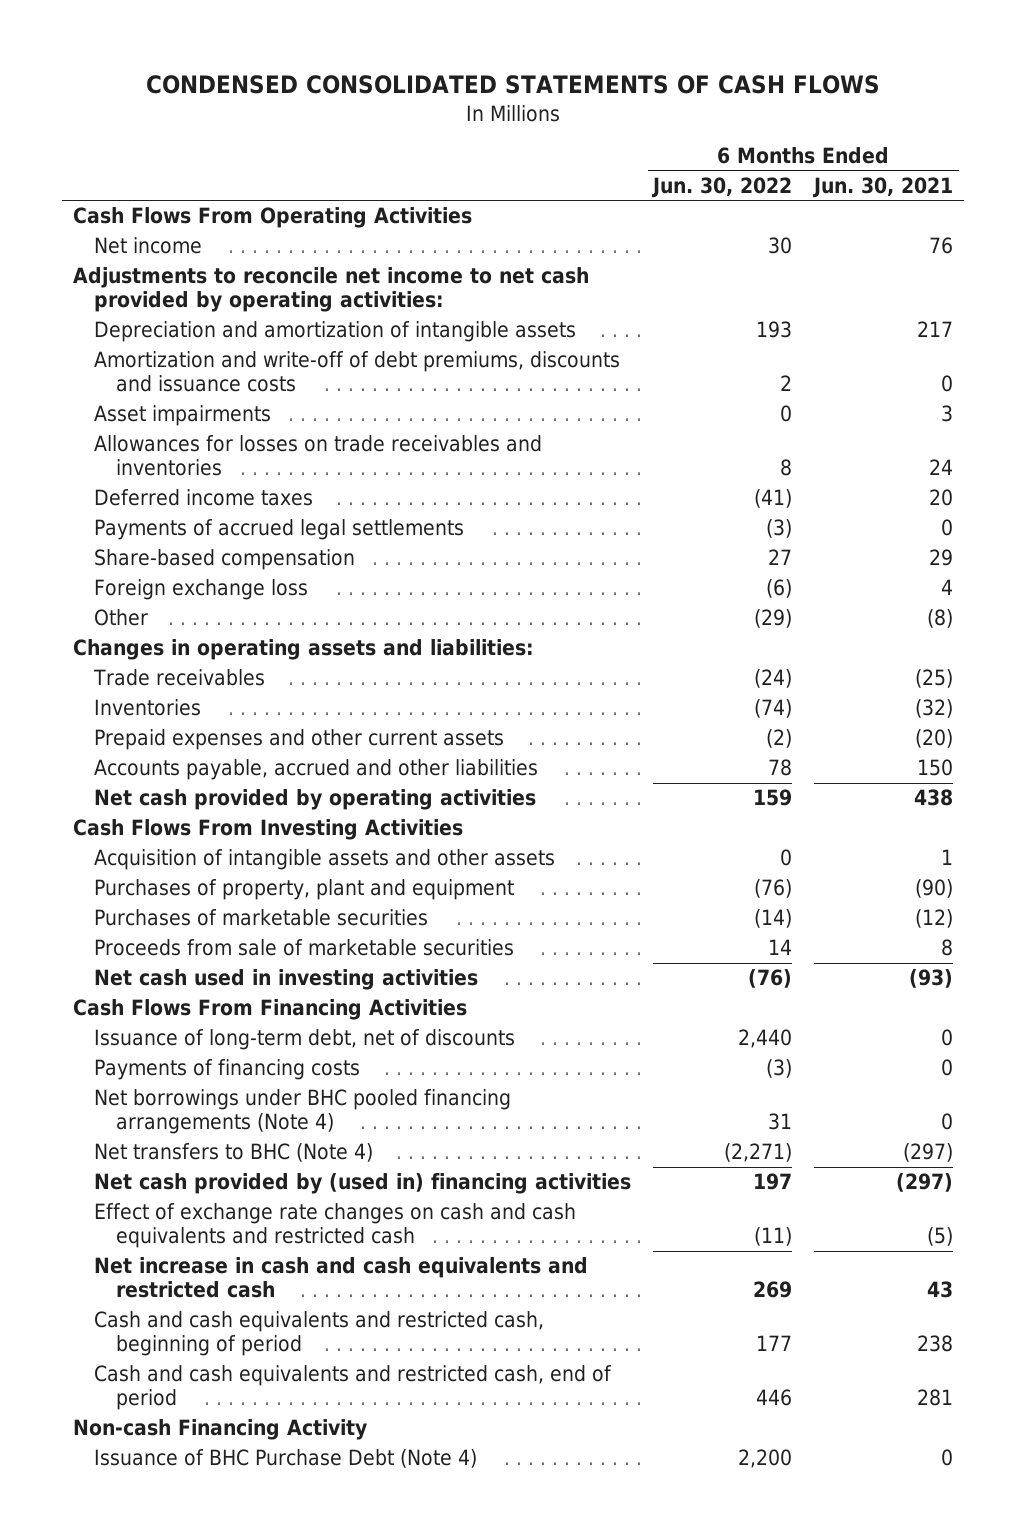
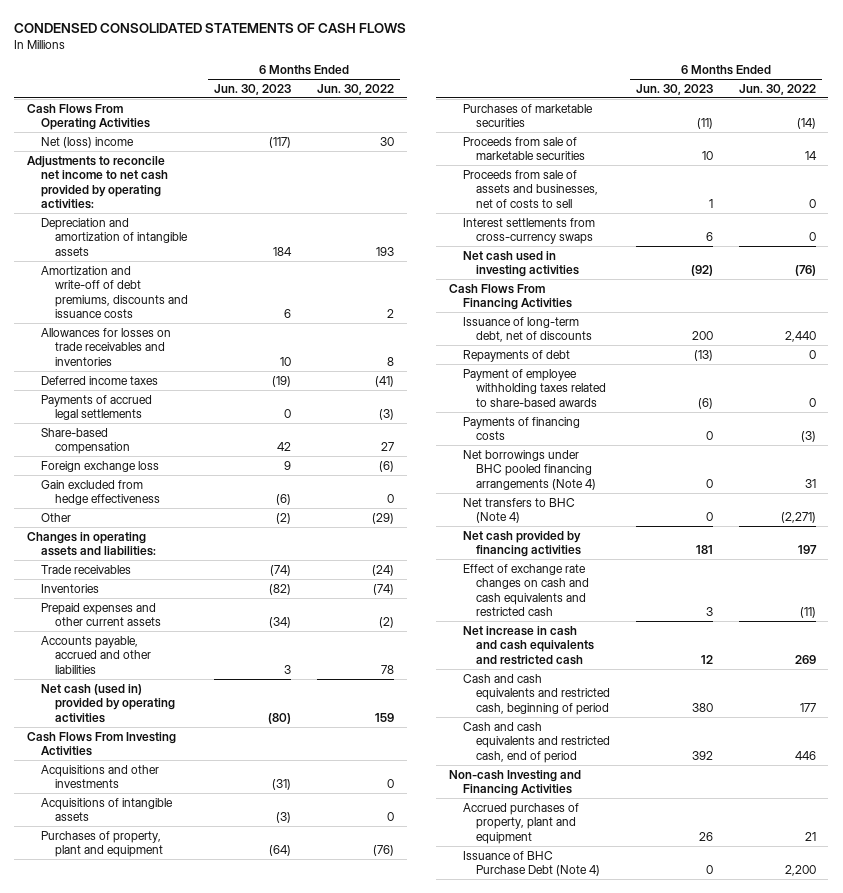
- | 6 Months Ended Jun. 30, 2022 | 6 Months Ended Jun. 30, 2021
+ | 6 Months Ended Jun. 30, 2023 | 6 Months Ended Jun. 30, 2022
- Net income | 30 | 76
+ Net (loss) income | (117) | 30
- Asset impairments | 0 | 3
+ Gain excluded from hedge effectiveness | (6) | 0
- Net cash provided by operating activities | 159 | 438
+ Net cash (used in) provided by operating activities | (80) | 159
- Acquisition of intangible assets and other assets | 0 | 1
+ Acquisitions and other investments | (31) | 0
+ Acquisitions of intangible assets | (3) | 0
+ Proceeds from sale of assets and businesses, net of costs to sell | 1 | 0
+ Interest settlements from cross-currency swaps | 6 | 0
+ Repayments of debt | (13) | 0
+ Payment of employee withholding taxes related to share-based awards | (6) | 0
- Net cash provided by (used in) financing activities | 197 | (297)
+ Net cash provided by financing activities | 181 | 197
- Non-cash Financing Activity
+ Non-cash Investing and Financing Activities
+ Accrued purchases of property, plant and equipment | 26 | 21

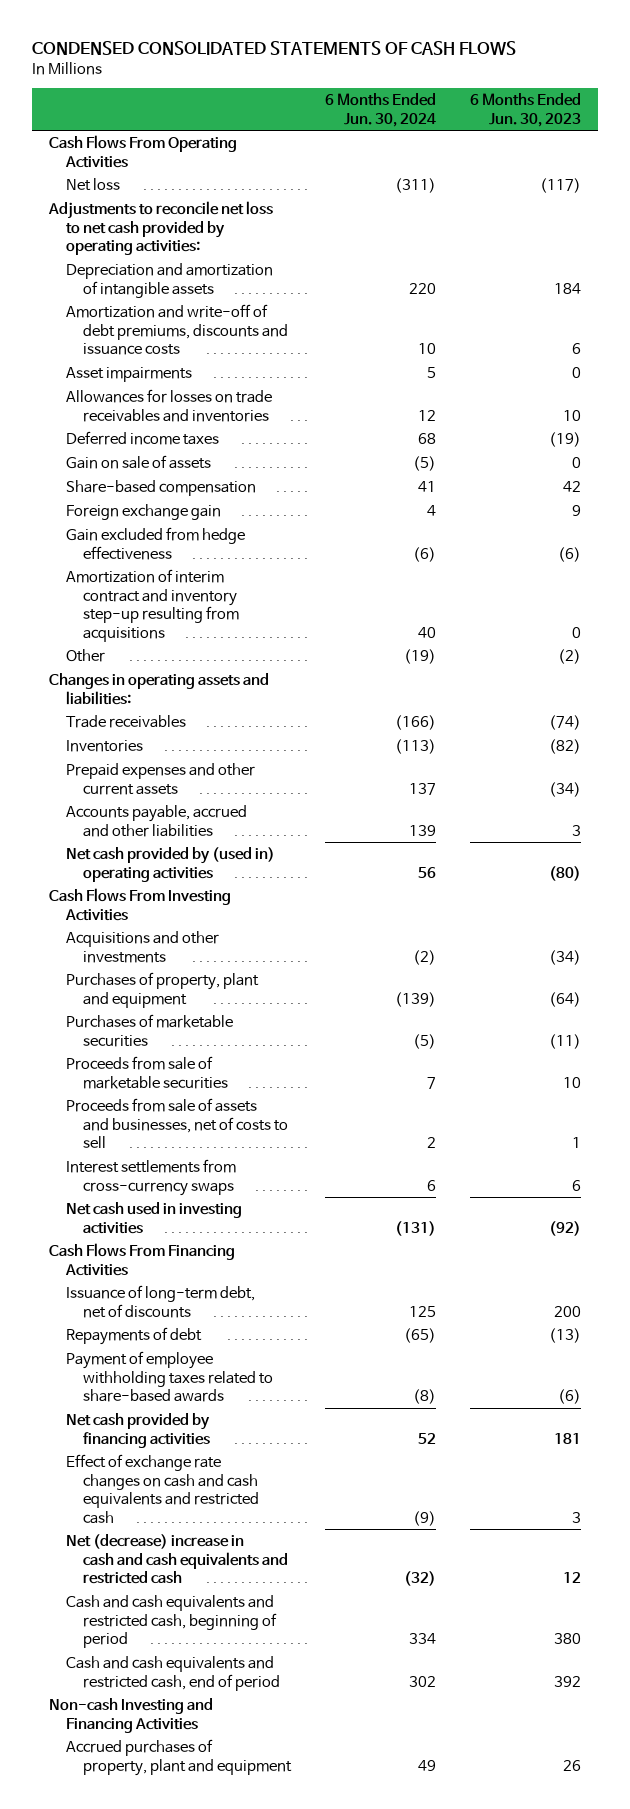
- | 6 Months Ended Jun. 30, 2023 | 6 Months Ended Jun. 30, 2022
+ | 6 Months Ended Jun. 30, 2024 | 6 Months Ended Jun. 30, 2023
- Net (loss) income | (117) | 30
- Adjustments to reconcile net income to net cash provided by operating activities:
+ Net loss | (311) | (117)
+ Adjustments to reconcile net loss to net cash provided by operating activities:
+ Asset impairments | 5 | 0
- Payments of accrued legal settlements | 0 | (3)
+ Gain on sale of assets | (5) | 0
- Foreign exchange loss | 9 | (6)
+ Foreign exchange gain | 4 | 9
+ Amortization of interim contract and inventory step-up resulting from acquisitions | 40 | 0
- Net cash (used in) provided by operating activities | (80) | 159
+ Net cash provided by (used in) operating activities | 56 | (80)
- Acquisitions and other investments | (31) | 0
- Acquisitions of intangible assets | (3) | 0
+ Acquisitions and other investments | (2) | (34)
- Payments of financing costs | 0 | (3)
- Net borrowings under BHC pooled financing arrangements (Note 4) | 0 | 31
- Net transfers to BHC (Note 4) | 0 | (2,271)
- Net increase in cash and cash equivalents and restricted cash | 12 | 269
+ Net (decrease) increase in cash and cash equivalents and restricted cash | (32) | 12
- Issuance of BHC Purchase Debt (Note 4) | 0 | 2,200

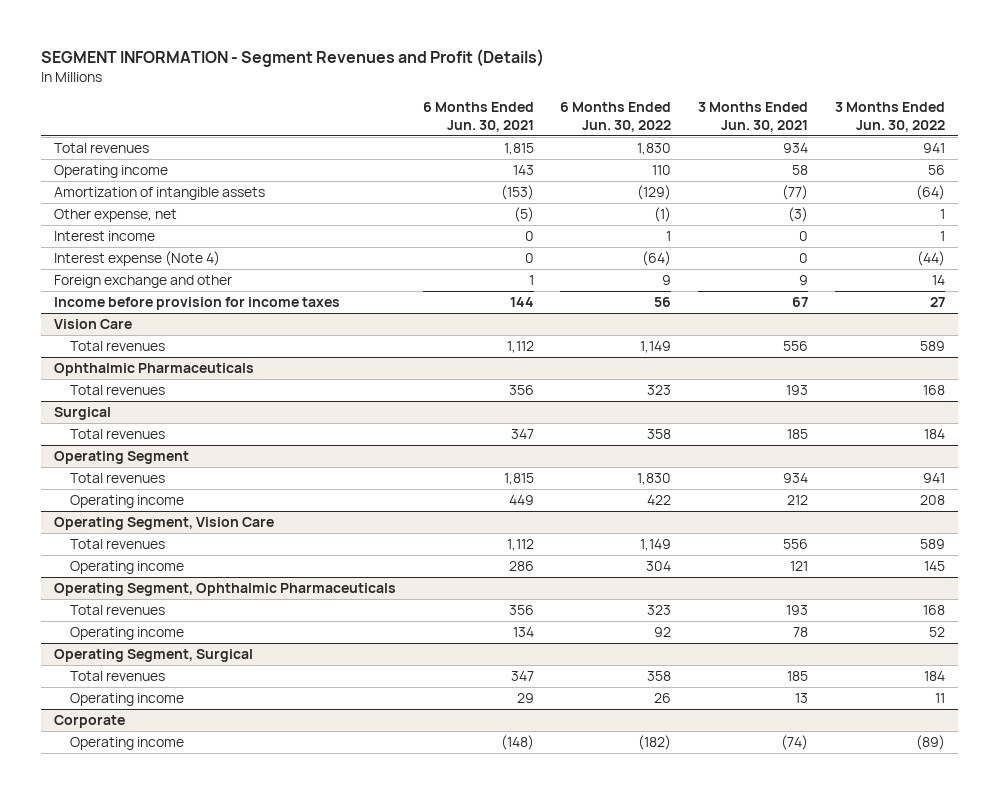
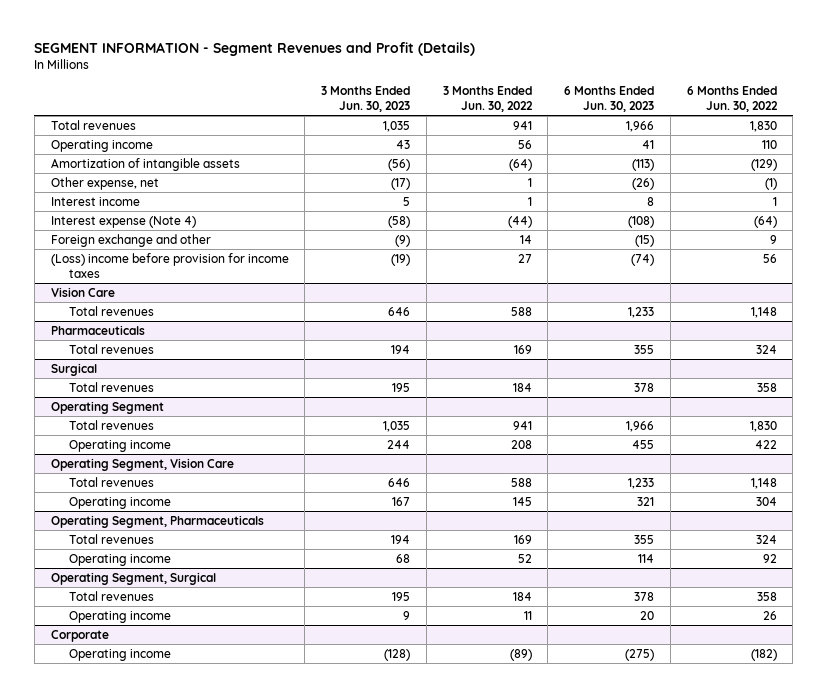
- | 6 Months Ended Jun. 30, 2021 | 6 Months Ended Jun. 30, 2022 | 3 Months Ended Jun. 30, 2021 | 3 Months Ended Jun. 30, 2022
+ | 3 Months Ended Jun. 30, 2023 | 3 Months Ended Jun. 30, 2022 | 6 Months Ended Jun. 30, 2023 | 6 Months Ended Jun. 30, 2022
- Income before provision for income taxes | 144 | 56 | 67 | 27
+ (Loss) income before provision for income taxes | (19) | 27 | (74) | 56
@ Vision Care
- Total revenues | 1,112 | 1,149 | 556 | 589
- Ophthalmic Pharmaceuticals
- Total revenues | 356 | 323 | 193 | 168
@ Vision Care
+ Total revenues | 646 | 588 | 1,233 | 1,148
+ Pharmaceuticals
+ Total revenues | 194 | 169 | 355 | 324
@ Operating Segment, Vision Care
- Total revenues | 1,112 | 1,149 | 556 | 589
+ Total revenues | 646 | 588 | 1,233 | 1,148
- Operating Segment, Ophthalmic Pharmaceuticals
- Total revenues | 356 | 323 | 193 | 168
+ Operating Segment, Pharmaceuticals
+ Total revenues | 194 | 169 | 355 | 324

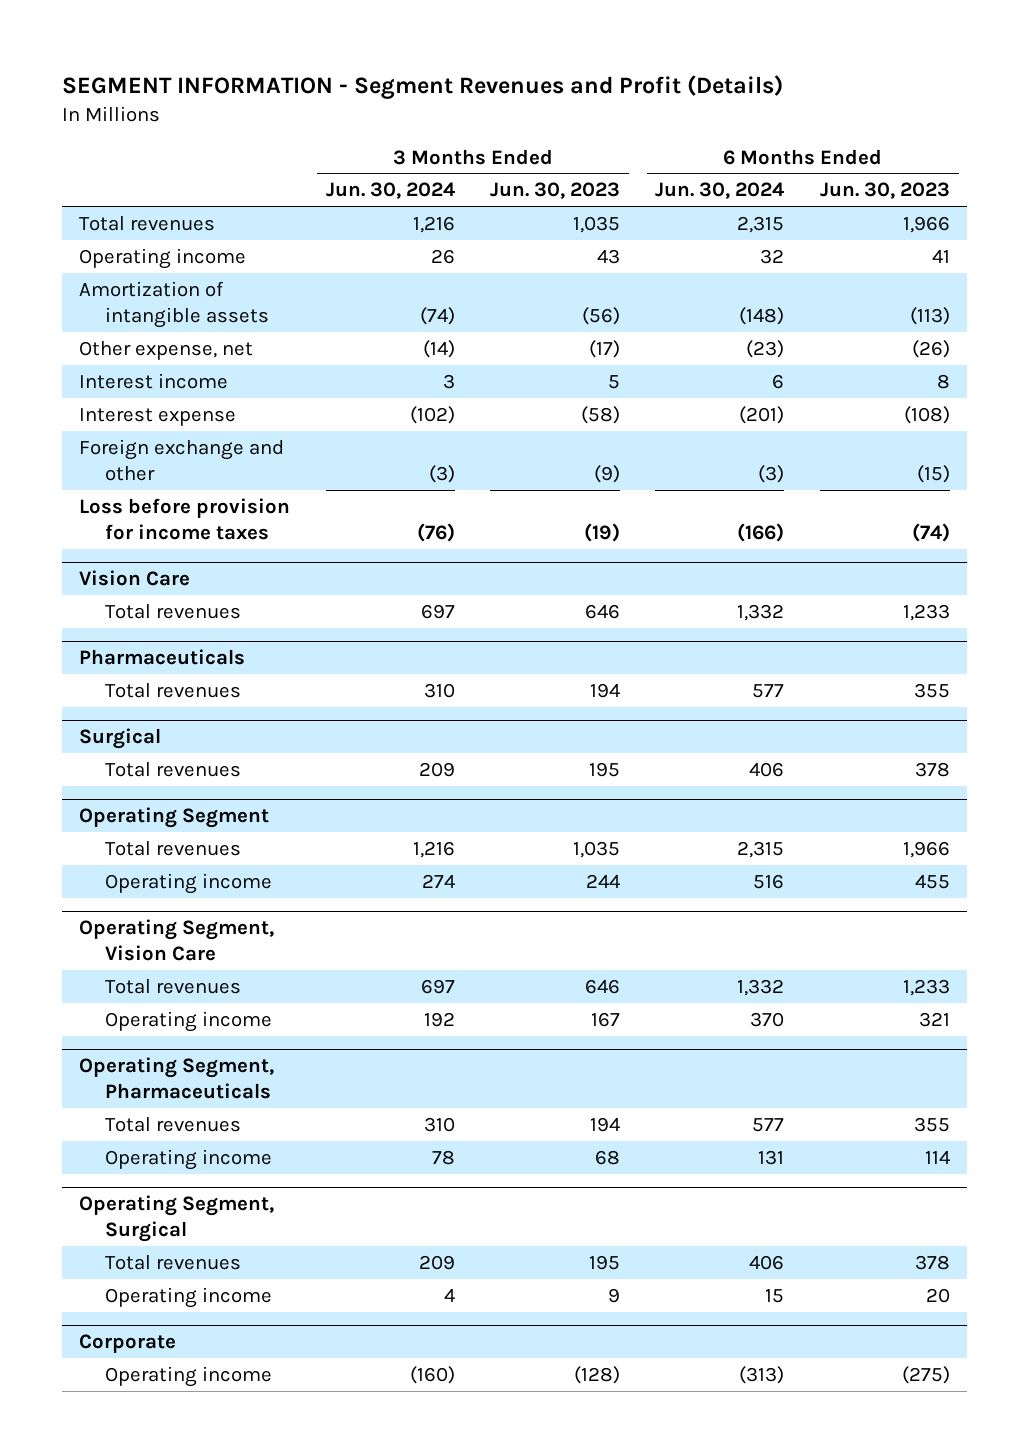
- | 3 Months Ended Jun. 30, 2023 | 3 Months Ended Jun. 30, 2022 | 6 Months Ended Jun. 30, 2023 | 6 Months Ended Jun. 30, 2022
+ | 3 Months Ended Jun. 30, 2024 | 3 Months Ended Jun. 30, 2023 | 6 Months Ended Jun. 30, 2024 | 6 Months Ended Jun. 30, 2023
- Interest expense (Note 4) | (58) | (44) | (108) | (64)
+ Interest expense | (102) | (58) | (201) | (108)
- (Loss) income before provision for income taxes | (19) | 27 | (74) | 56
+ Loss before provision for income taxes | (76) | (19) | (166) | (74)

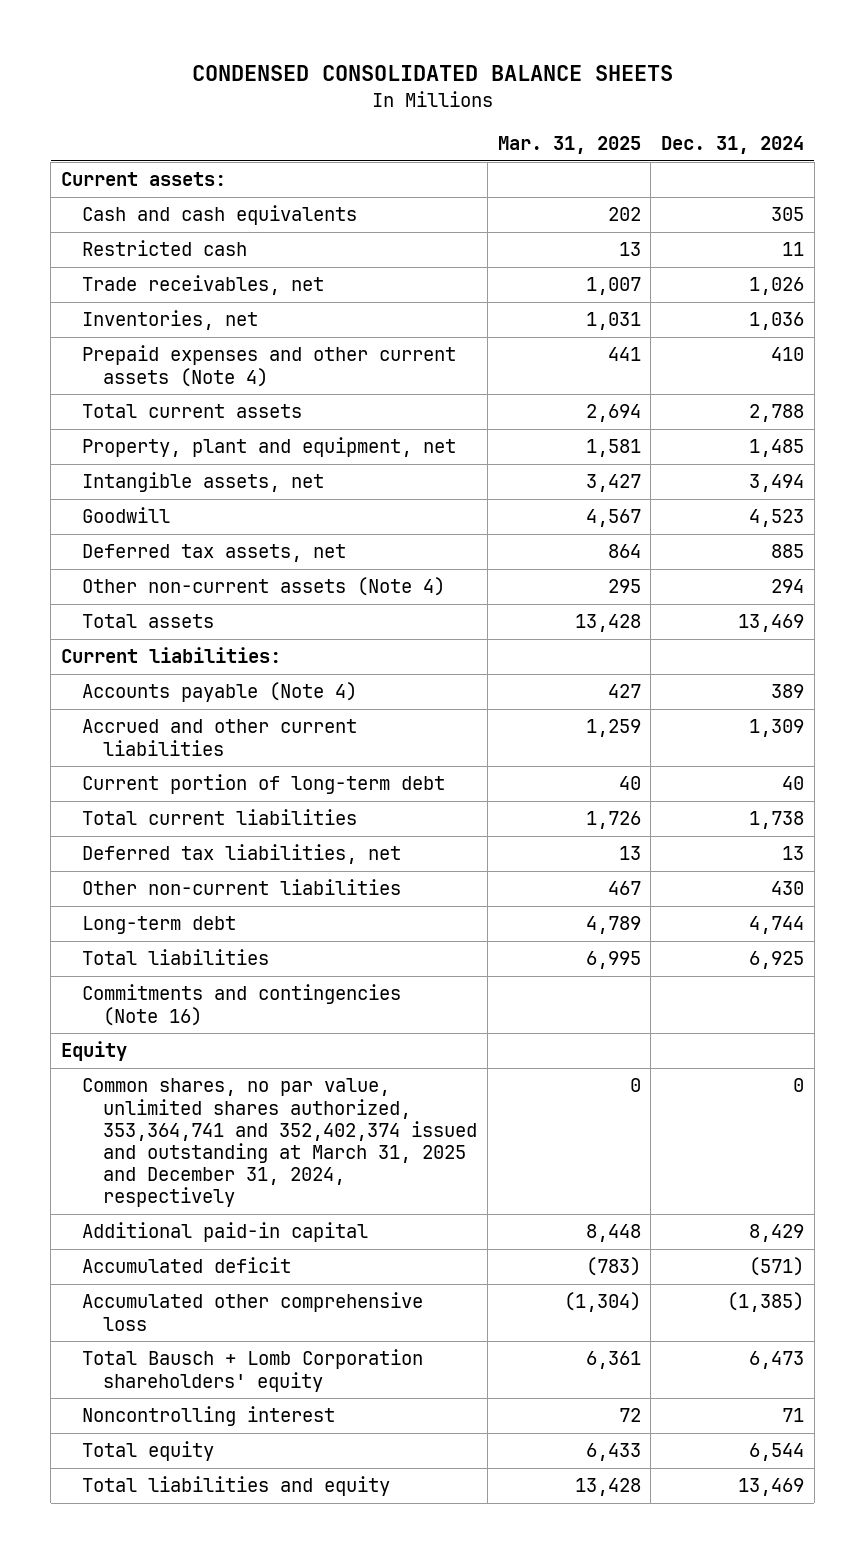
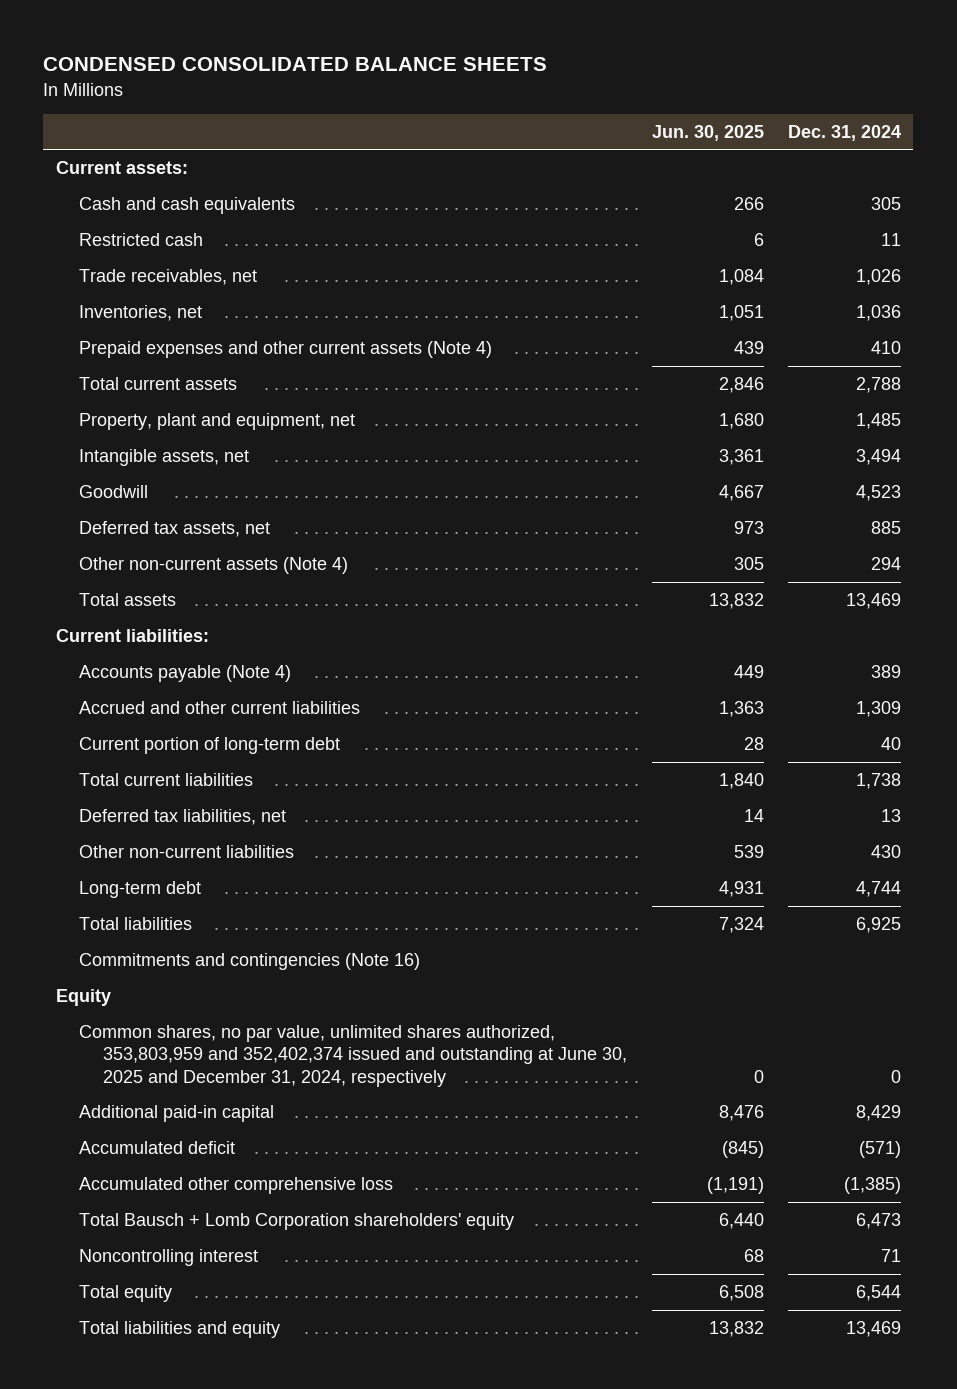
- | Mar. 31, 2025 | Dec. 31, 2024
+ | Jun. 30, 2025 | Dec. 31, 2024
- Common shares, no par value, unlimited shares authorized, 353,364,741 and 352,402,374 issued and outstanding at March 31, 2025 and December 31, 2024, respectively | 0 | 0
+ Common shares, no par value, unlimited shares authorized, 353,803,959 and 352,402,374 issued and outstanding at June 30, 2025 and December 31, 2024, respectively | 0 | 0

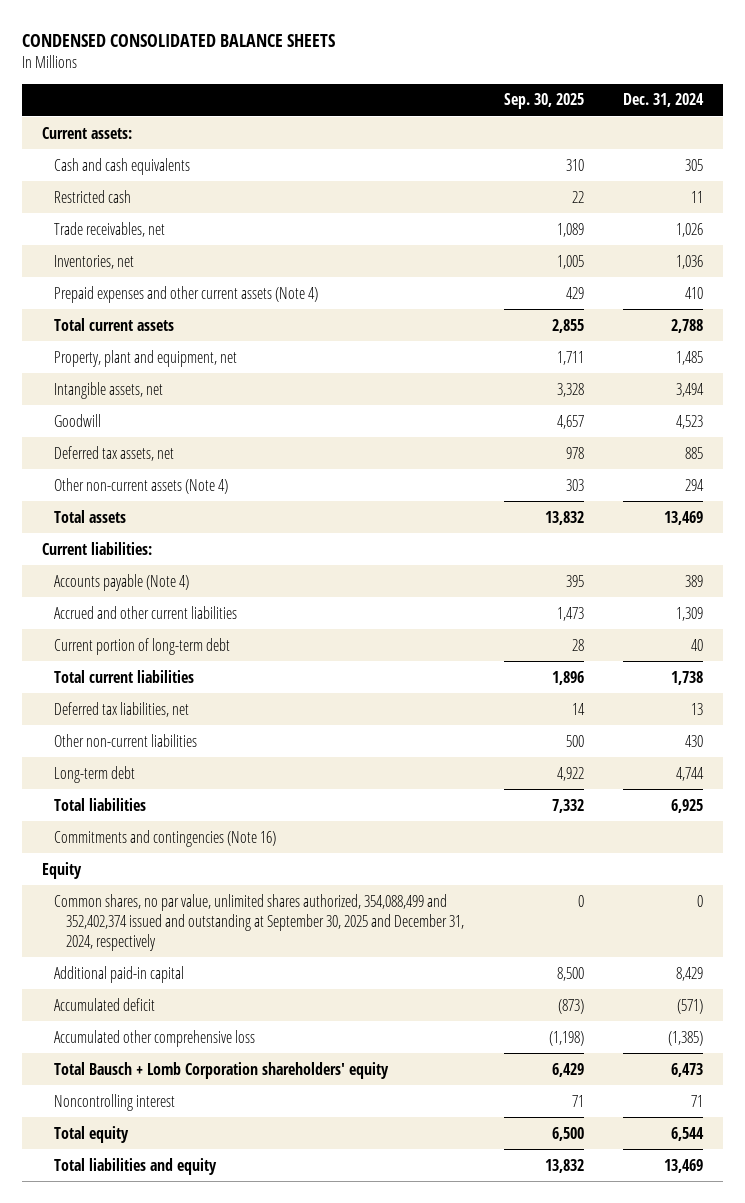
- | Jun. 30, 2025 | Dec. 31, 2024
+ | Sep. 30, 2025 | Dec. 31, 2024
- Common shares, no par value, unlimited shares authorized, 353,803,959 and 352,402,374 issued and outstanding at June 30, 2025 and December 31, 2024, respectively | 0 | 0
+ Common shares, no par value, unlimited shares authorized, 354,088,499 and 352,402,374 issued and outstanding at September 30, 2025 and December 31, 2024, respectively | 0 | 0

